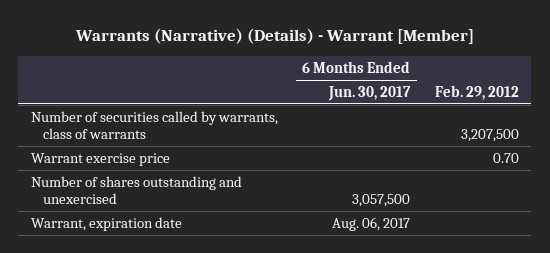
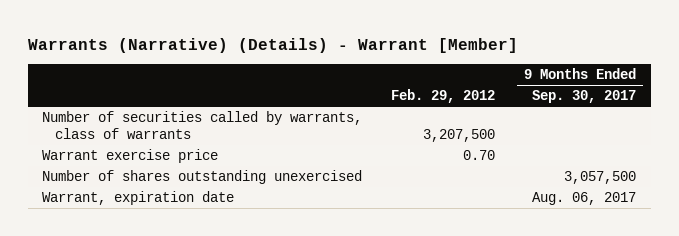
- | 6 Months Ended Jun. 30, 2017 | Feb. 29, 2012
+ | Feb. 29, 2012 | 9 Months Ended Sep. 30, 2017
- Number of shares outstanding and unexercised | 3,057,500 |
+ Number of shares outstanding unexercised | | 3,057,500

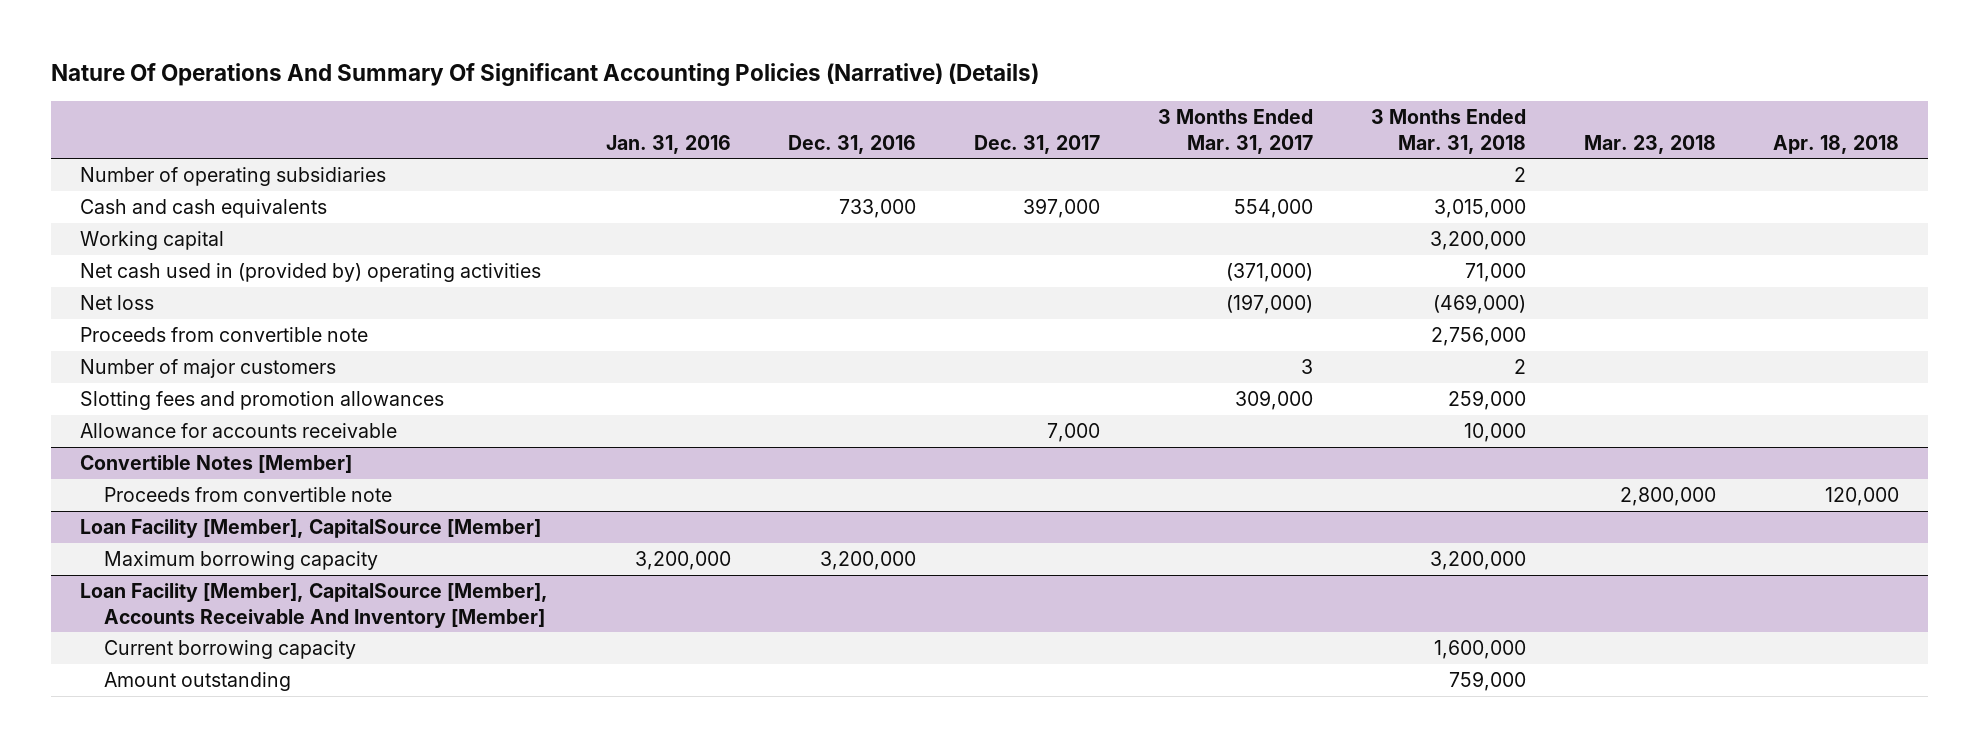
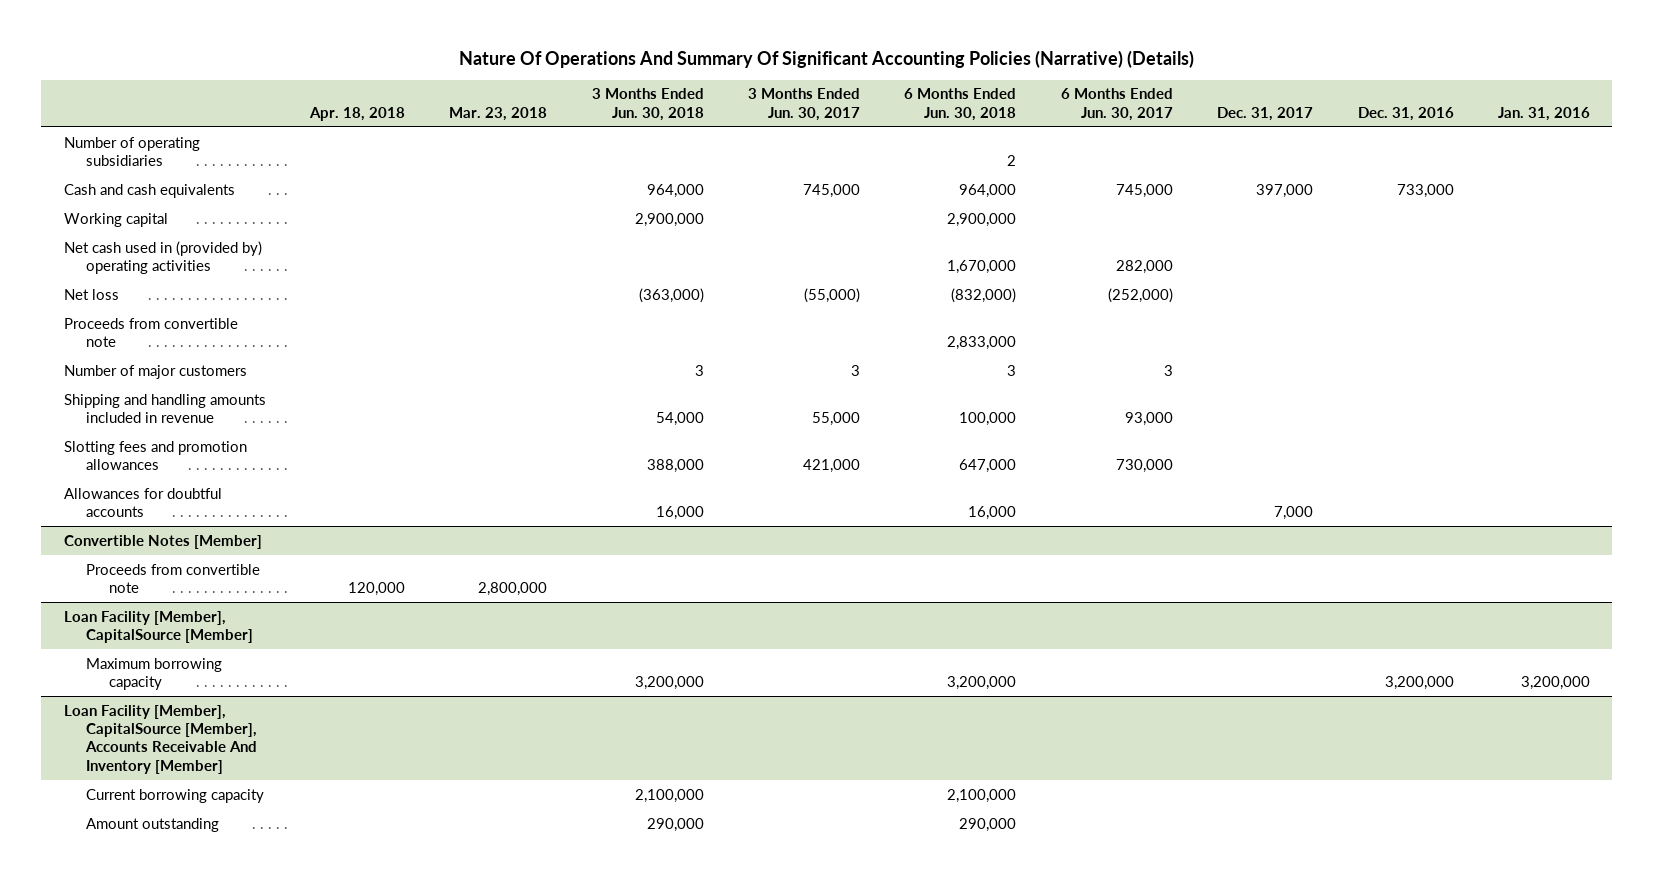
- | Jan. 31, 2016 | Dec. 31, 2016 | Dec. 31, 2017 | 3 Months Ended Mar. 31, 2017 | 3 Months Ended Mar. 31, 2018 | Mar. 23, 2018 | Apr. 18, 2018
+ | Apr. 18, 2018 | Mar. 23, 2018 | 3 Months Ended Jun. 30, 2018 | 3 Months Ended Jun. 30, 2017 | 6 Months Ended Jun. 30, 2018 | 6 Months Ended Jun. 30, 2017 | Dec. 31, 2017 | Dec. 31, 2016 | Jan. 31, 2016
+ Shipping and handling amounts included in revenue | | | 54,000 | 55,000 | 100,000 | 93,000 | | |
- Allowance for accounts receivable | | | 7,000 | | 10,000 | |
+ Allowances for doubtful accounts | | | 16,000 | | 16,000 | | 7,000 | |

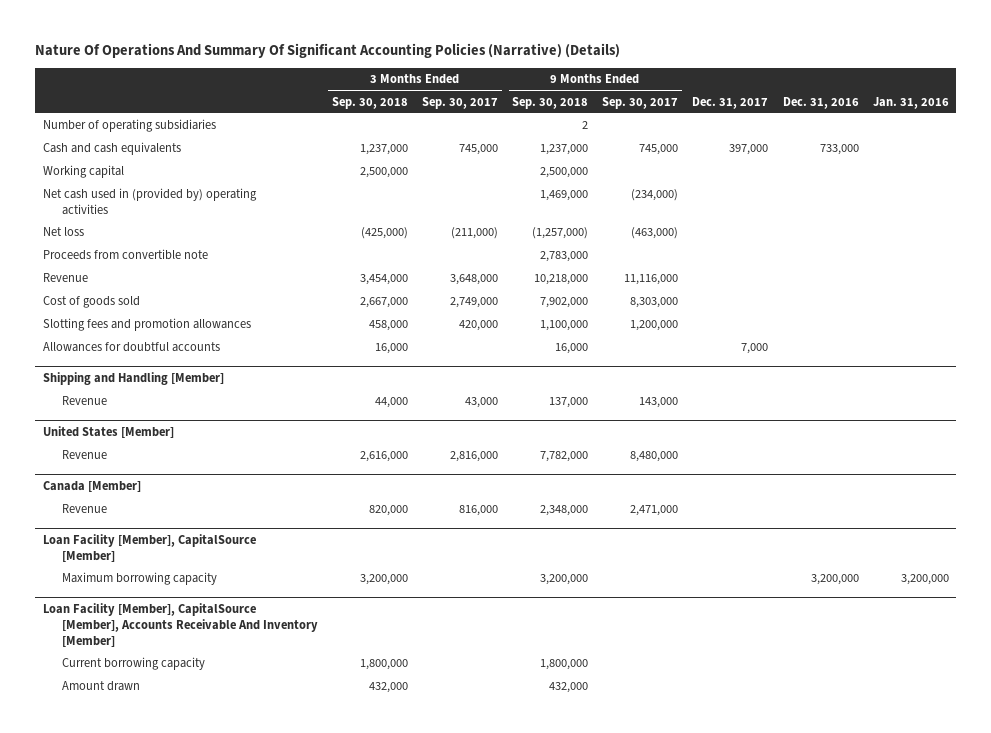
- | Apr. 18, 2018 | Mar. 23, 2018 | 3 Months Ended Jun. 30, 2018 | 3 Months Ended Jun. 30, 2017 | 6 Months Ended Jun. 30, 2018 | 6 Months Ended Jun. 30, 2017 | Dec. 31, 2017 | Dec. 31, 2016 | Jan. 31, 2016
+ | 3 Months Ended Sep. 30, 2018 | 3 Months Ended Sep. 30, 2017 | 9 Months Ended Sep. 30, 2018 | 9 Months Ended Sep. 30, 2017 | Dec. 31, 2017 | Dec. 31, 2016 | Jan. 31, 2016
- Number of major customers | | | 3 | 3 | 3 | 3 | | |
- Shipping and handling amounts included in revenue | | | 54,000 | 55,000 | 100,000 | 93,000 | | |
+ Revenue | 3,454,000 | 3,648,000 | 10,218,000 | 11,116,000 | | |
+ Cost of goods sold | 2,667,000 | 2,749,000 | 7,902,000 | 8,303,000 | | |
- Convertible Notes [Member]
- Proceeds from convertible note | 120,000 | 2,800,000 | | | | | | |
+ Shipping and Handling [Member]
+ Revenue | 44,000 | 43,000 | 137,000 | 143,000 | | |
+ United States [Member]
+ Revenue | 2,616,000 | 2,816,000 | 7,782,000 | 8,480,000 | | |
+ Canada [Member]
+ Revenue | 820,000 | 816,000 | 2,348,000 | 2,471,000 | | |
@ Loan Facility [Member], CapitalSource [Member], Accounts Receivable And Inventory [Member]
- Amount outstanding | | | 290,000 | | 290,000 | | | |
+ Amount drawn | 432,000 | | 432,000 | | | |

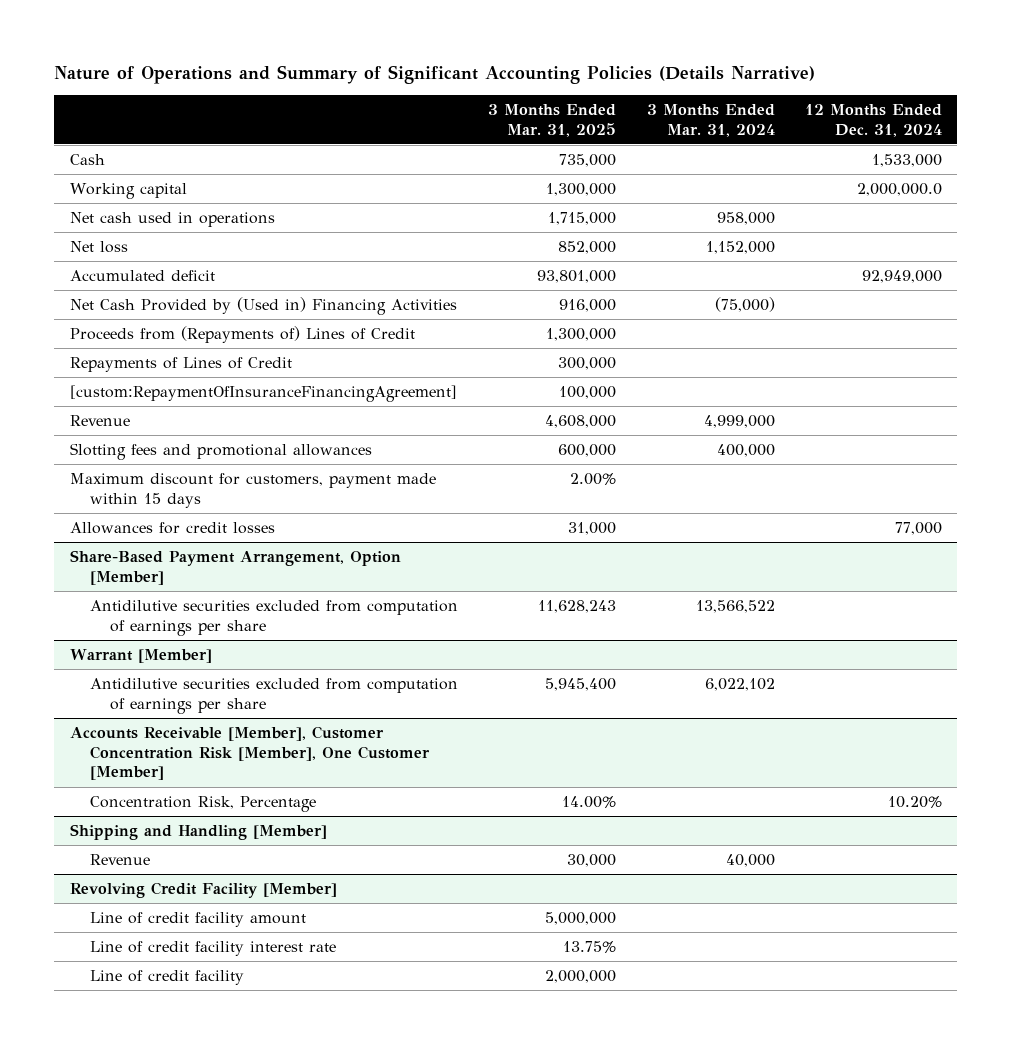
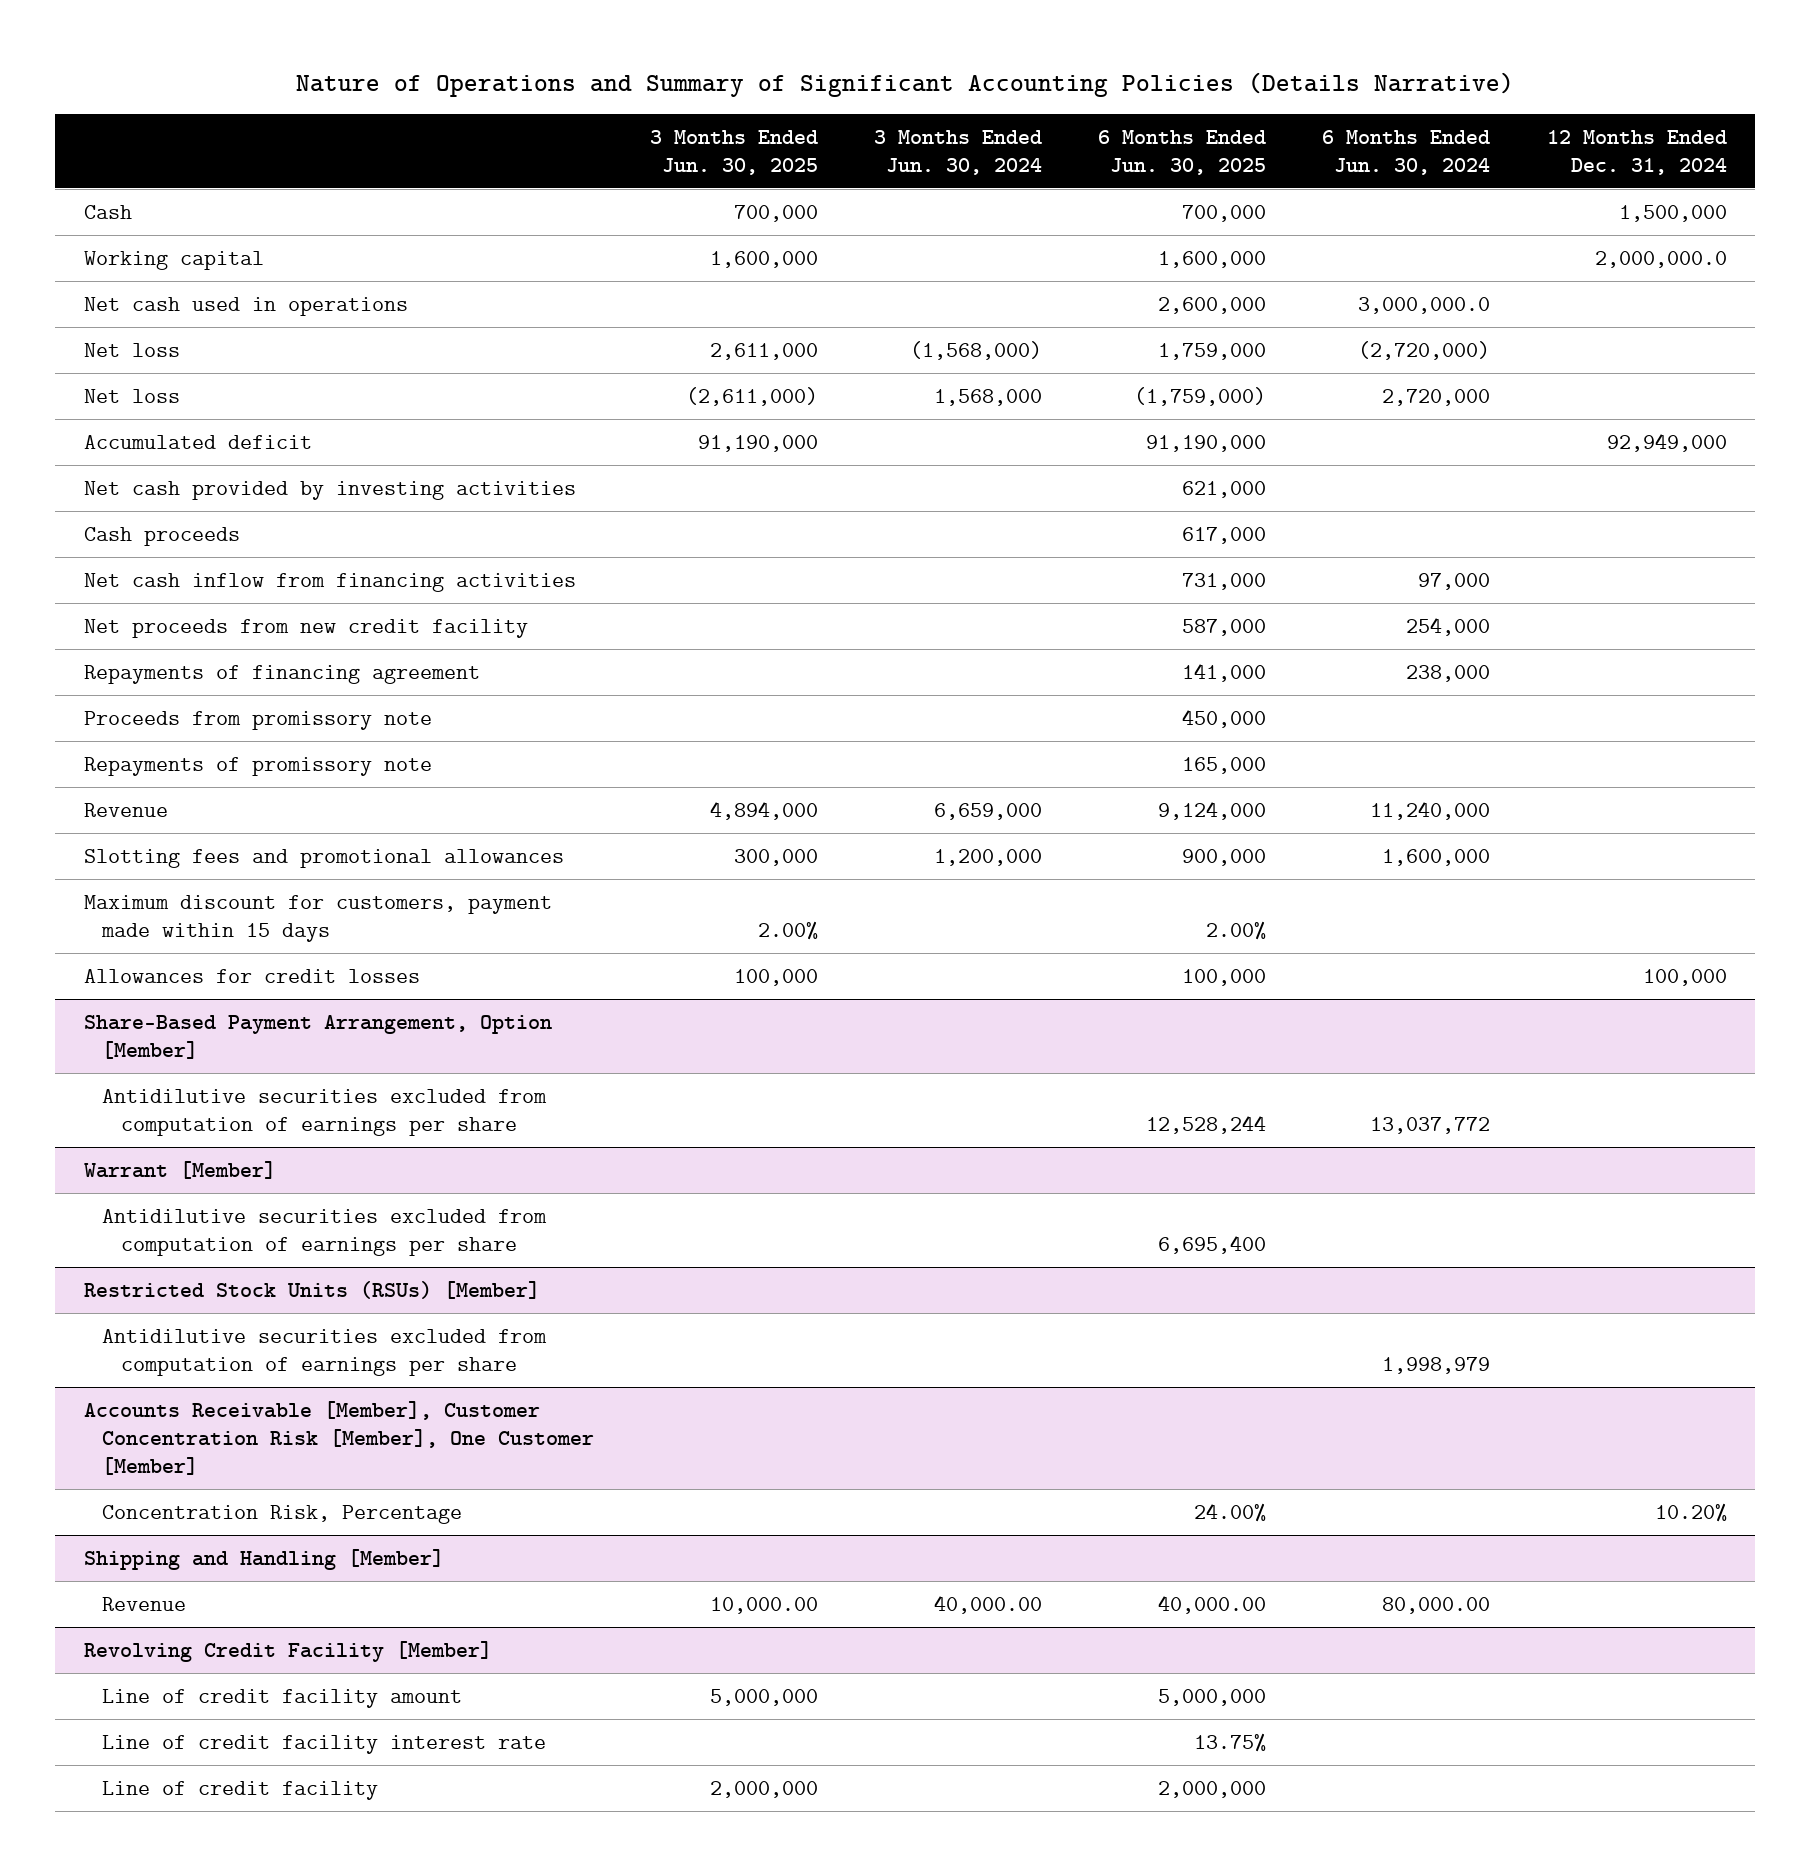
- | 3 Months Ended Mar. 31, 2025 | 3 Months Ended Mar. 31, 2024 | 12 Months Ended Dec. 31, 2024
+ | 3 Months Ended Jun. 30, 2025 | 3 Months Ended Jun. 30, 2024 | 6 Months Ended Jun. 30, 2025 | 6 Months Ended Jun. 30, 2024 | 12 Months Ended Dec. 31, 2024
- Cash | 735,000 | | 1,533,000
+ Cash | 700,000 | | 700,000 | | 1,500,000
+ Net loss | (2,611,000) | 1,568,000 | (1,759,000) | 2,720,000 |
- Net Cash Provided by (Used in) Financing Activities | 916,000 | (75,000) |
- Proceeds from (Repayments of) Lines of Credit | 1,300,000 | |
- Repayments of Lines of Credit | 300,000 | |
- [custom:RepaymentOfInsuranceFinancingAgreement] | 100,000 | |
+ Net cash provided by investing activities | | | 621,000 | |
+ Cash proceeds | | | 617,000 | |
+ Net cash inflow from financing activities | | | 731,000 | 97,000 |
+ Net proceeds from new credit facility | | | 587,000 | 254,000 |
+ Repayments of financing agreement | | | 141,000 | 238,000 |
+ Proceeds from promissory note | | | 450,000 | |
+ Repayments of promissory note | | | 165,000 | |
- Allowances for credit losses | 31,000 | | 77,000
+ Allowances for credit losses | 100,000 | | 100,000 | | 100,000
+ Restricted Stock Units (RSUs) [Member]
+ Antidilutive securities excluded from computation of earnings per share | | | | 1,998,979 |

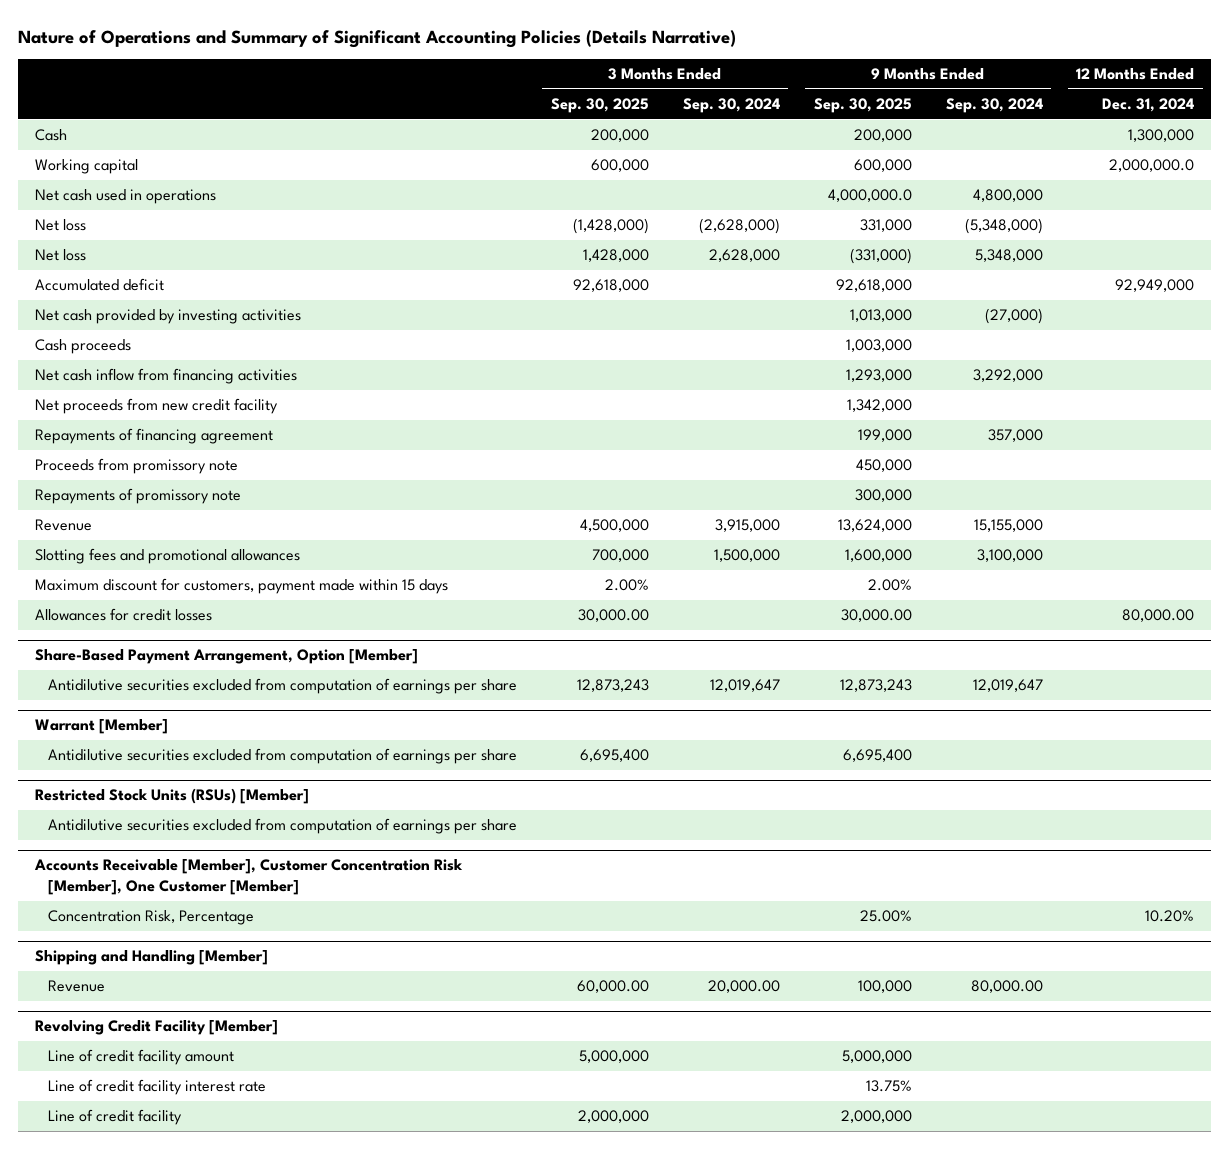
- | 3 Months Ended Jun. 30, 2025 | 3 Months Ended Jun. 30, 2024 | 6 Months Ended Jun. 30, 2025 | 6 Months Ended Jun. 30, 2024 | 12 Months Ended Dec. 31, 2024
+ | 3 Months Ended Sep. 30, 2025 | 3 Months Ended Sep. 30, 2024 | 9 Months Ended Sep. 30, 2025 | 9 Months Ended Sep. 30, 2024 | 12 Months Ended Dec. 31, 2024
- Cash | 700,000 | | 700,000 | | 1,500,000
+ Cash | 200,000 | | 200,000 | | 1,300,000
- Allowances for credit losses | 100,000 | | 100,000 | | 100,000
+ Allowances for credit losses | 30,000.00 | | 30,000.00 | | 80,000.00

